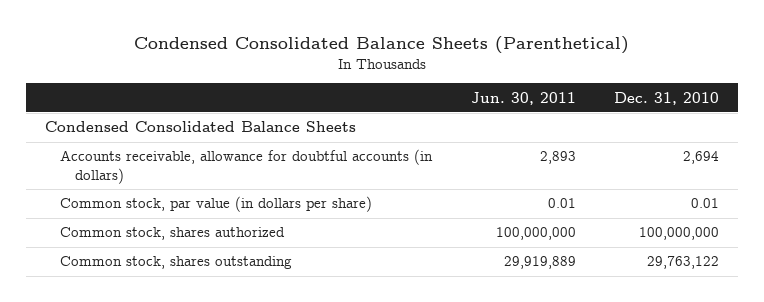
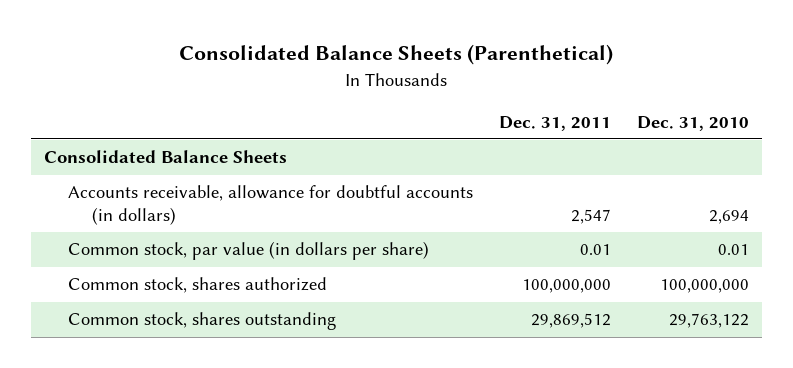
- Condensed Consolidated Balance Sheets (Parenthetical)
+ Consolidated Balance Sheets (Parenthetical)
- | Jun. 30, 2011 | Dec. 31, 2010
+ | Dec. 31, 2011 | Dec. 31, 2010
- Condensed Consolidated Balance Sheets
+ Consolidated Balance Sheets

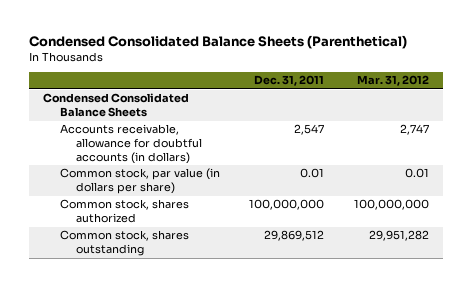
- Consolidated Balance Sheets (Parenthetical)
+ Condensed Consolidated Balance Sheets (Parenthetical)
- | Dec. 31, 2011 | Dec. 31, 2010
+ | Dec. 31, 2011 | Mar. 31, 2012
- Consolidated Balance Sheets
+ Condensed Consolidated Balance Sheets

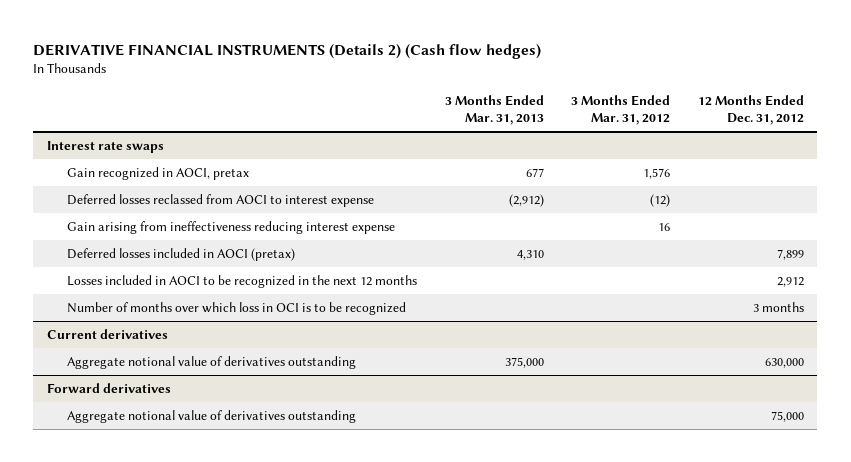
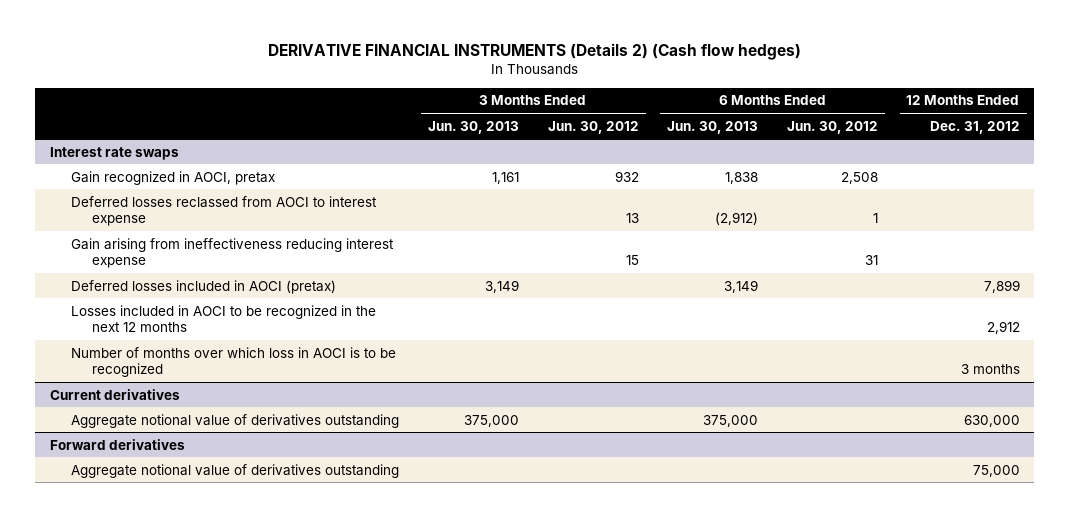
- | 3 Months Ended Mar. 31, 2013 | 3 Months Ended Mar. 31, 2012 | 12 Months Ended Dec. 31, 2012
+ | 3 Months Ended Jun. 30, 2013 | 3 Months Ended Jun. 30, 2012 | 6 Months Ended Jun. 30, 2013 | 6 Months Ended Jun. 30, 2012 | 12 Months Ended Dec. 31, 2012
@ Interest rate swaps
- Number of months over which loss in OCI is to be recognized | | | 3 months
+ Number of months over which loss in AOCI is to be recognized | | | | | 3 months

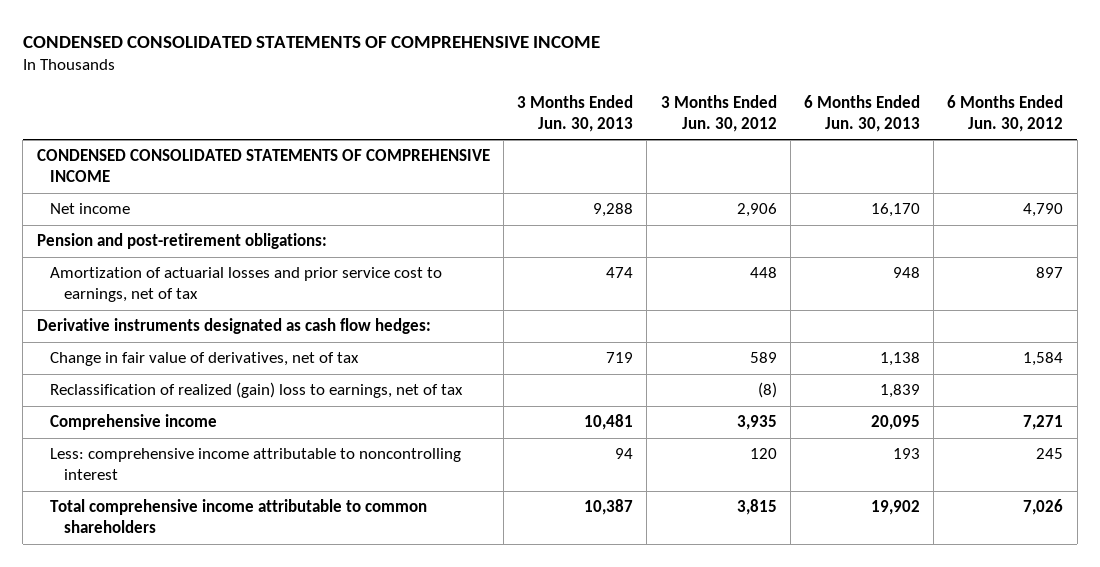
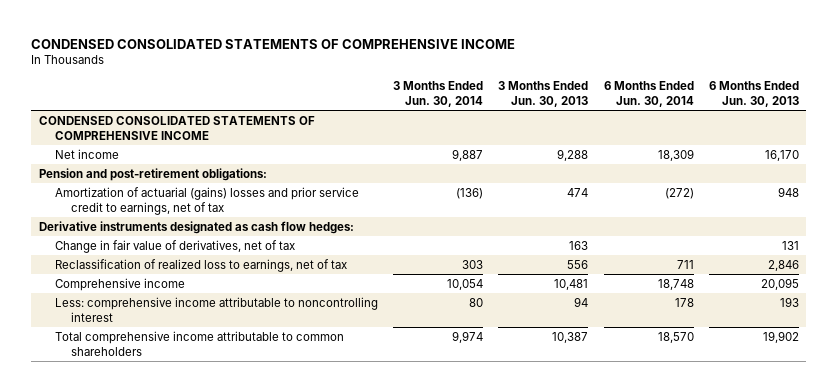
- | 3 Months Ended Jun. 30, 2013 | 3 Months Ended Jun. 30, 2012 | 6 Months Ended Jun. 30, 2013 | 6 Months Ended Jun. 30, 2012
+ | 3 Months Ended Jun. 30, 2014 | 3 Months Ended Jun. 30, 2013 | 6 Months Ended Jun. 30, 2014 | 6 Months Ended Jun. 30, 2013
- Amortization of actuarial losses and prior service cost to earnings, net of tax | 474 | 448 | 948 | 897
+ Amortization of actuarial (gains) losses and prior service credit to earnings, net of tax | (136) | 474 | (272) | 948
- Change in fair value of derivatives, net of tax | 719 | 589 | 1,138 | 1,584
- Reclassification of realized (gain) loss to earnings, net of tax | | (8) | 1,839 |
+ Change in fair value of derivatives, net of tax | | 163 | | 131
+ Reclassification of realized loss to earnings, net of tax | 303 | 556 | 711 | 2,846

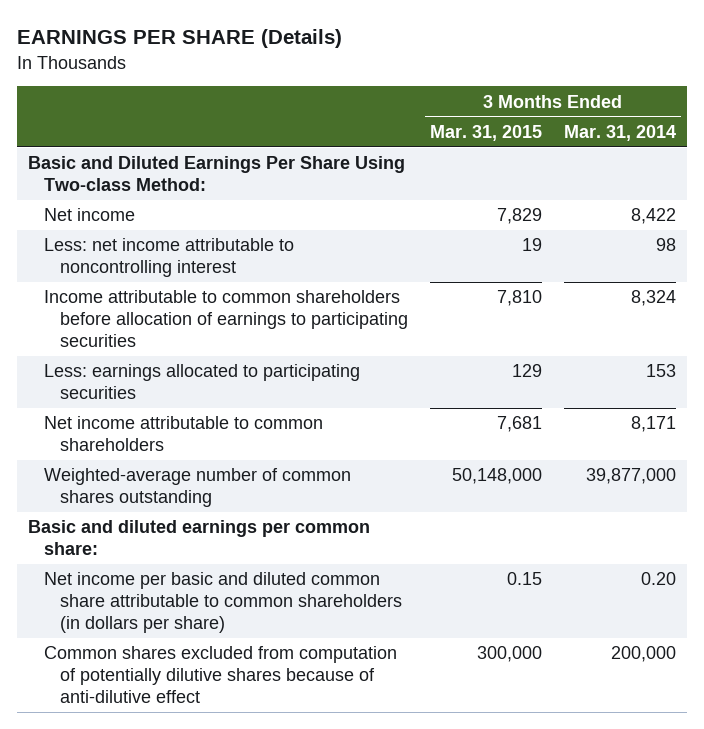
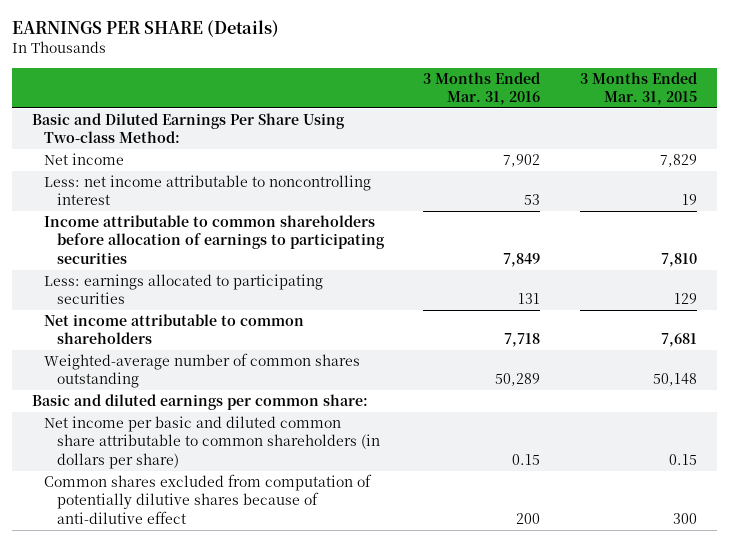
- | 3 Months Ended Mar. 31, 2015 | 3 Months Ended Mar. 31, 2014
+ | 3 Months Ended Mar. 31, 2016 | 3 Months Ended Mar. 31, 2015
- Weighted-average number of common shares outstanding | 50,148,000 | 39,877,000
+ Weighted-average number of common shares outstanding | 50,289 | 50,148
- Common shares excluded from computation of potentially dilutive shares because of anti-dilutive effect | 300,000 | 200,000
+ Common shares excluded from computation of potentially dilutive shares because of anti-dilutive effect | 200 | 300

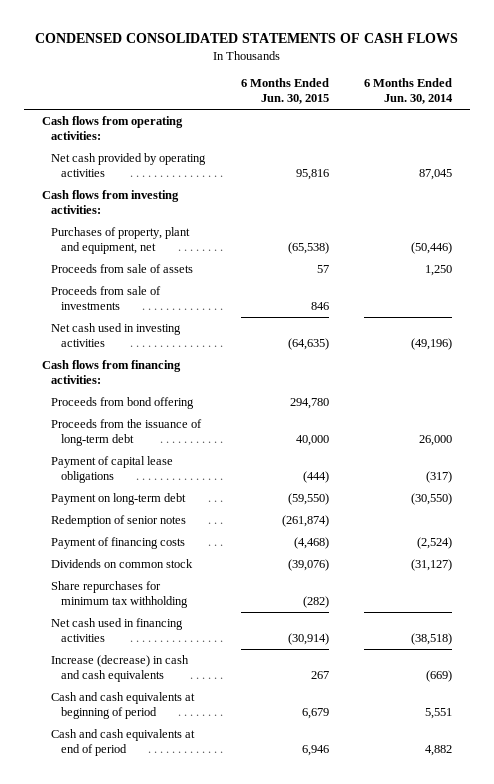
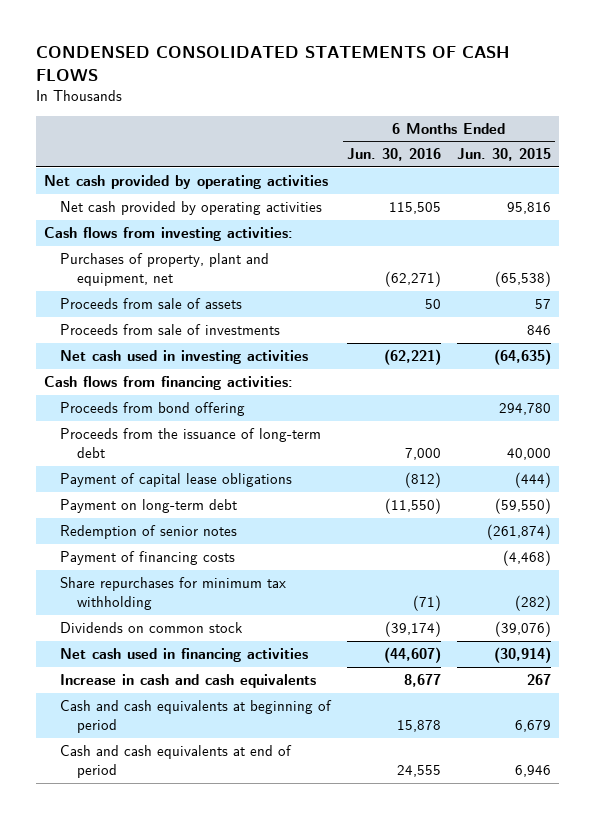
- | 6 Months Ended Jun. 30, 2015 | 6 Months Ended Jun. 30, 2014
+ | 6 Months Ended Jun. 30, 2016 | 6 Months Ended Jun. 30, 2015
- Cash flows from operating activities:
+ Net cash provided by operating activities
moved down: Dividends on common stock | (39,174) | (39,076)
- Increase (decrease) in cash and cash equivalents | 267 | (669)
+ Increase in cash and cash equivalents | 8,677 | 267

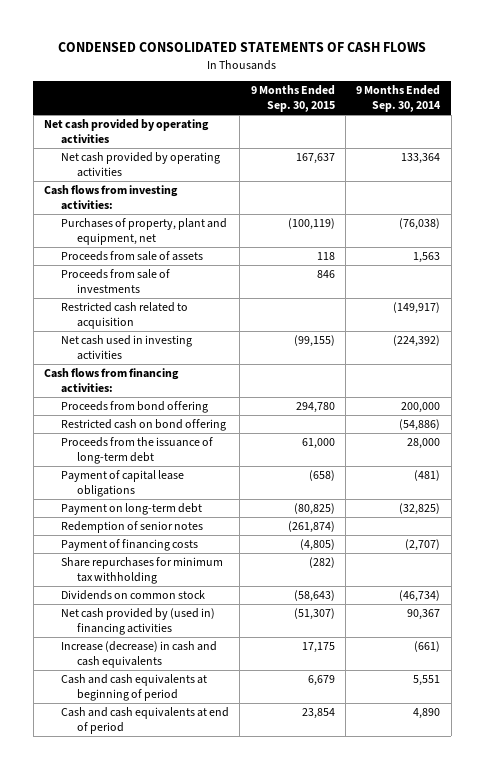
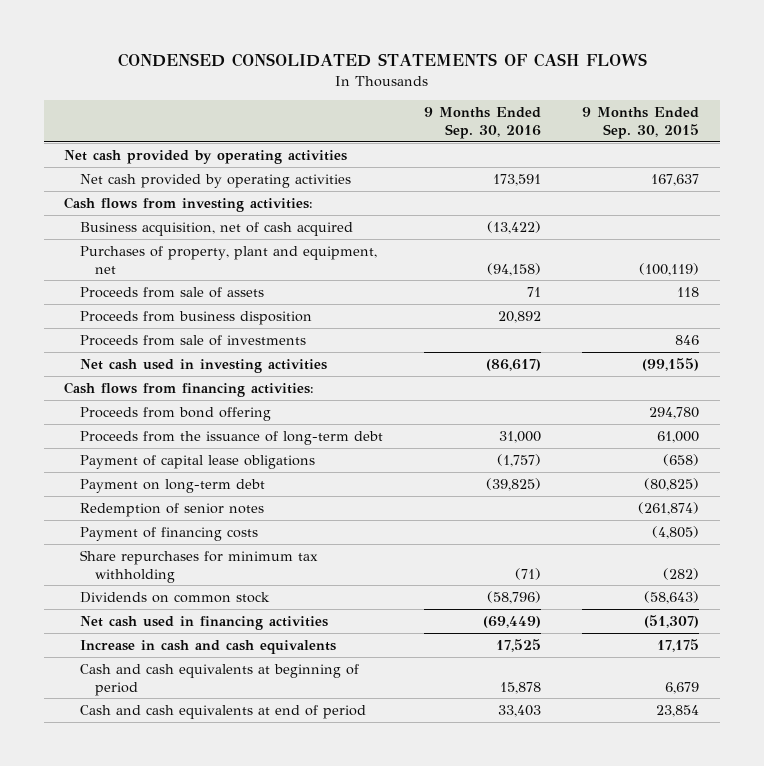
- | 9 Months Ended Sep. 30, 2015 | 9 Months Ended Sep. 30, 2014
+ | 9 Months Ended Sep. 30, 2016 | 9 Months Ended Sep. 30, 2015
+ Business acquisition, net of cash acquired | (13,422) |
+ Proceeds from business disposition | 20,892 |
- Restricted cash related to acquisition | | (149,917)
- Restricted cash on bond offering | | (54,886)
- Net cash provided by (used in) financing activities | (51,307) | 90,367
- Increase (decrease) in cash and cash equivalents | 17,175 | (661)
+ Net cash used in financing activities | (69,449) | (51,307)
+ Increase in cash and cash equivalents | 17,525 | 17,175

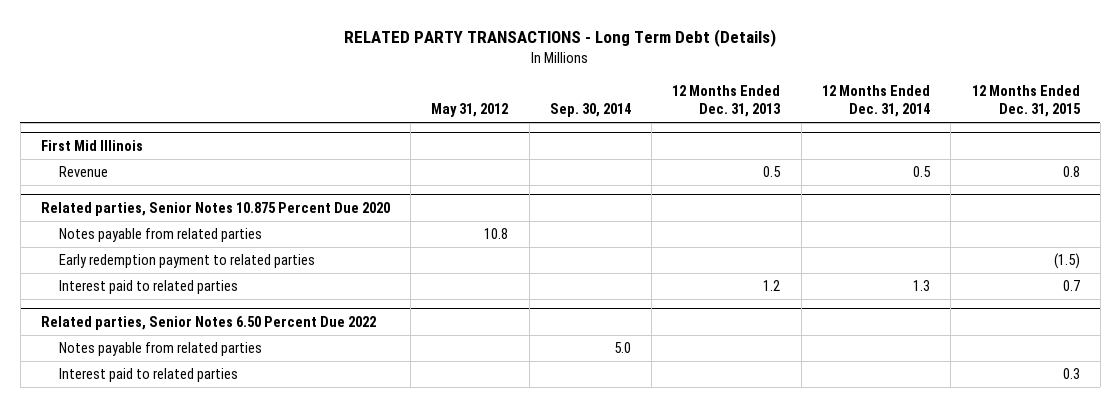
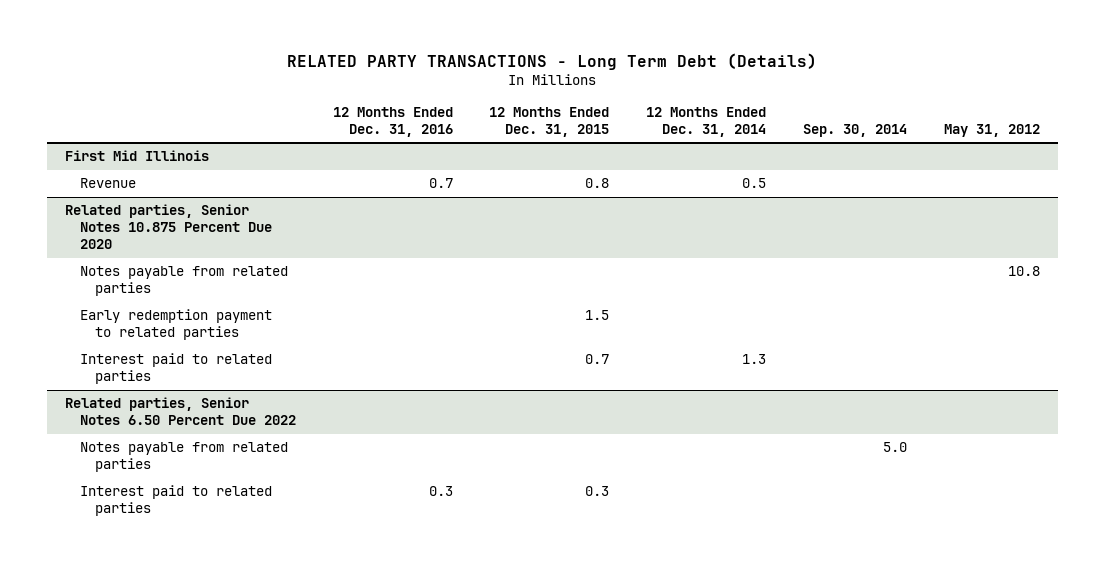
- | May 31, 2012 | Sep. 30, 2014 | 12 Months Ended Dec. 31, 2013 | 12 Months Ended Dec. 31, 2014 | 12 Months Ended Dec. 31, 2015
+ | 12 Months Ended Dec. 31, 2016 | 12 Months Ended Dec. 31, 2015 | 12 Months Ended Dec. 31, 2014 | Sep. 30, 2014 | May 31, 2012
@ Related parties, Senior Notes 10.875 Percent Due 2020
- Early redemption payment to related parties | | | | | (1.5)
+ Early redemption payment to related parties | | 1.5 | | |

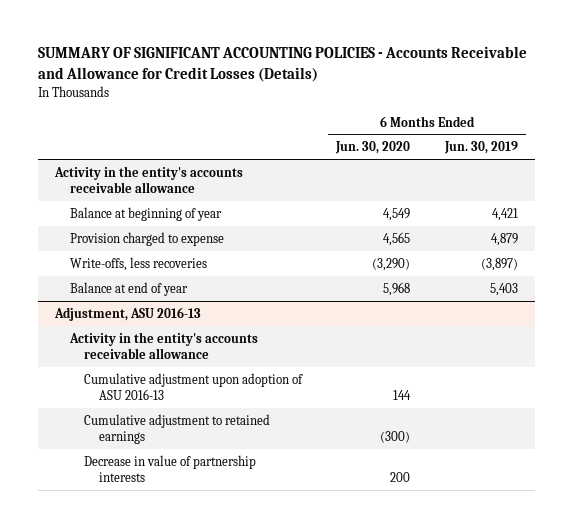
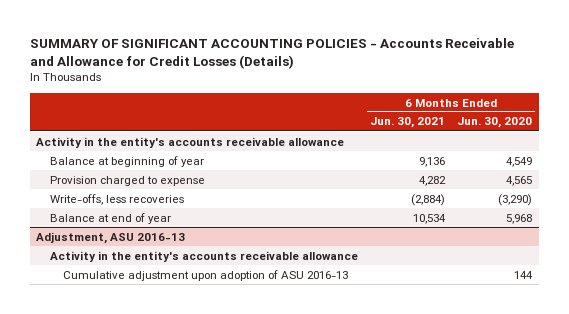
- | 6 Months Ended Jun. 30, 2020 | 6 Months Ended Jun. 30, 2019
+ | 6 Months Ended Jun. 30, 2021 | 6 Months Ended Jun. 30, 2020
@ Adjustment, ASU 2016-13
- Cumulative adjustment to retained earnings | (300) |
- Decrease in value of partnership interests | 200 |

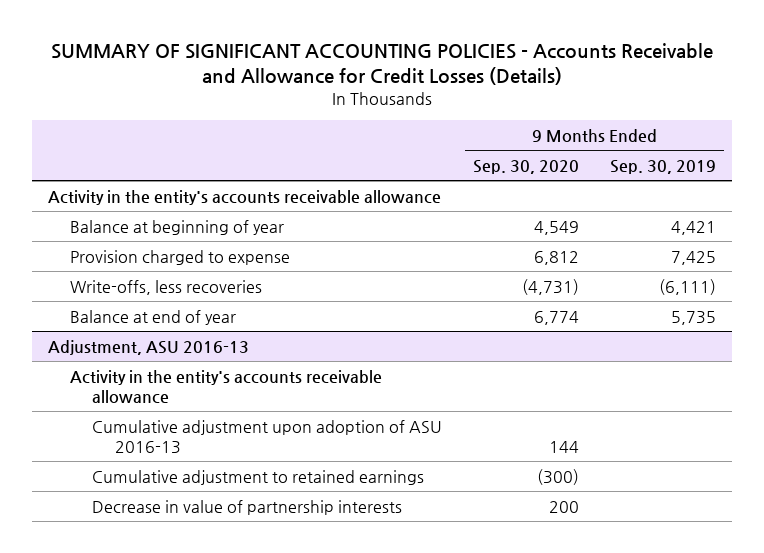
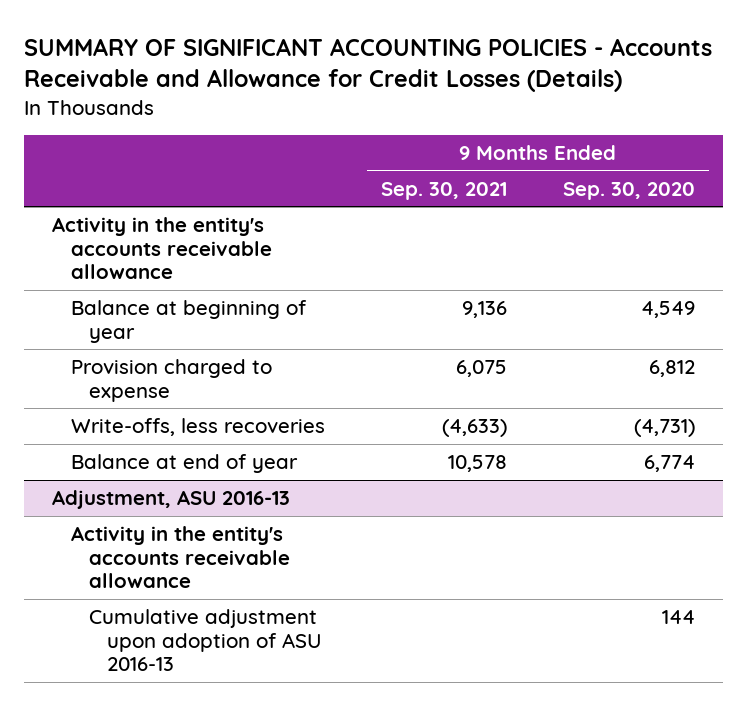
- | 9 Months Ended Sep. 30, 2020 | 9 Months Ended Sep. 30, 2019
+ | 9 Months Ended Sep. 30, 2021 | 9 Months Ended Sep. 30, 2020
@ Adjustment, ASU 2016-13
- Cumulative adjustment to retained earnings | (300) |
- Decrease in value of partnership interests | 200 |

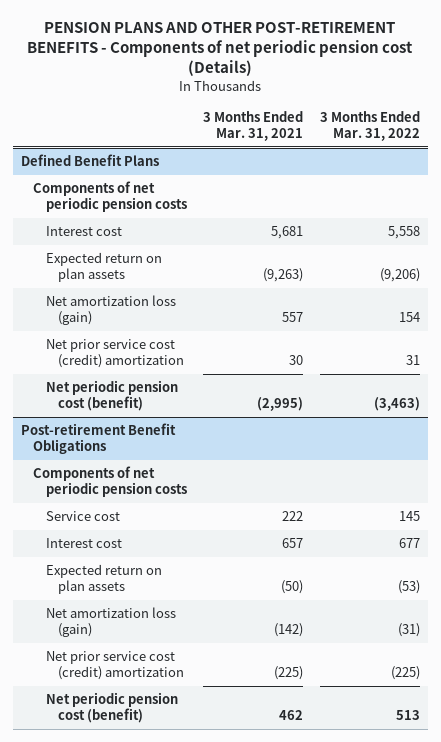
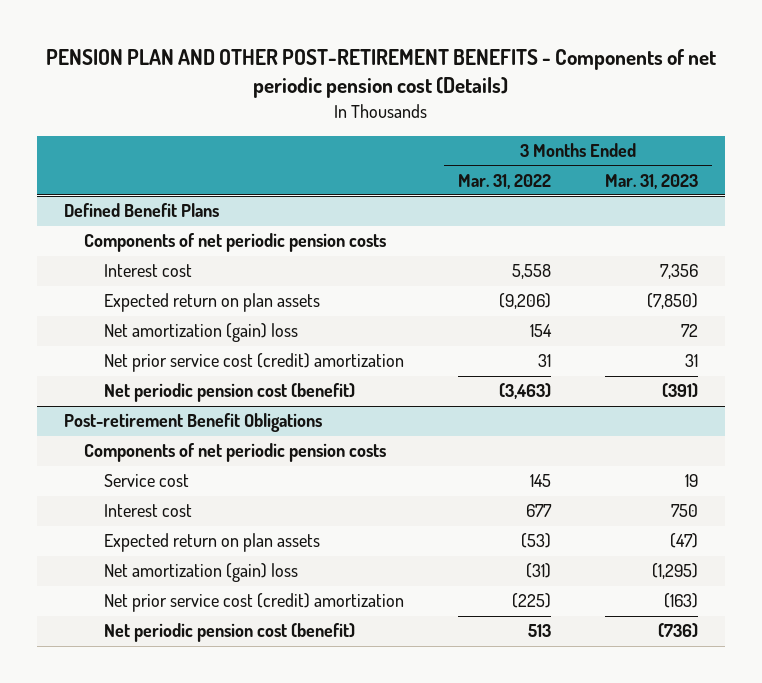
- PENSION PLANS AND OTHER POST-RETIREMENT BENEFITS - Components of net periodic pension cost (Details)
+ PENSION PLAN AND OTHER POST-RETIREMENT BENEFITS - Components of net periodic pension cost (Details)
- | 3 Months Ended Mar. 31, 2021 | 3 Months Ended Mar. 31, 2022
+ | 3 Months Ended Mar. 31, 2022 | 3 Months Ended Mar. 31, 2023
@ Defined Benefit Plans
- Net amortization loss (gain) | 557 | 154
+ Net amortization (gain) loss | 154 | 72
@ Post-retirement Benefit Obligations
- Net amortization loss (gain) | (142) | (31)
+ Net amortization (gain) loss | (31) | (1,295)

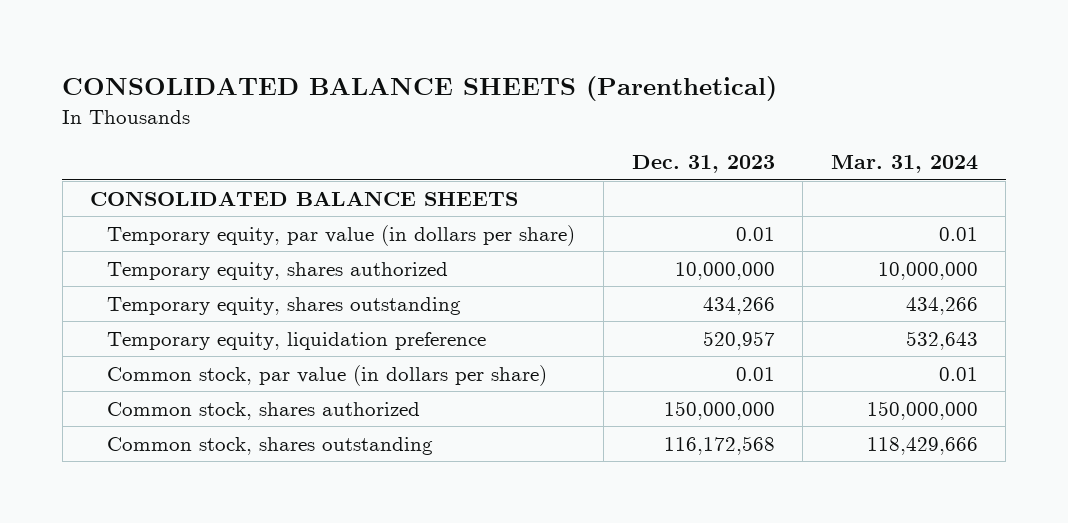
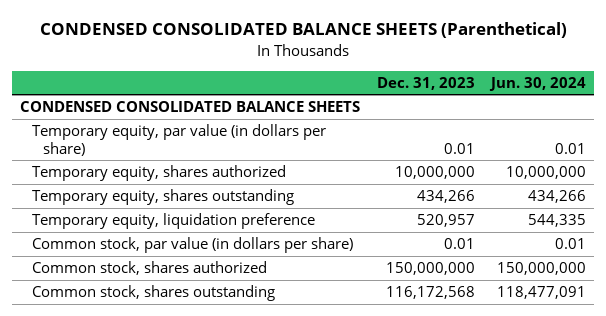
- CONSOLIDATED BALANCE SHEETS (Parenthetical)
+ CONDENSED CONSOLIDATED BALANCE SHEETS (Parenthetical)
- | Dec. 31, 2023 | Mar. 31, 2024
+ | Dec. 31, 2023 | Jun. 30, 2024
- CONSOLIDATED BALANCE SHEETS
+ CONDENSED CONSOLIDATED BALANCE SHEETS

